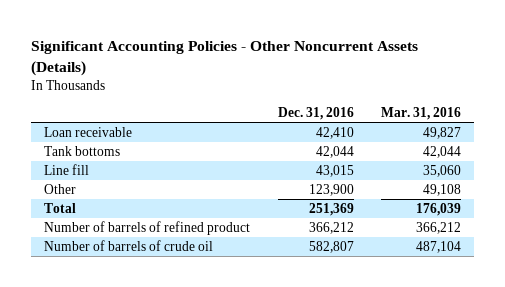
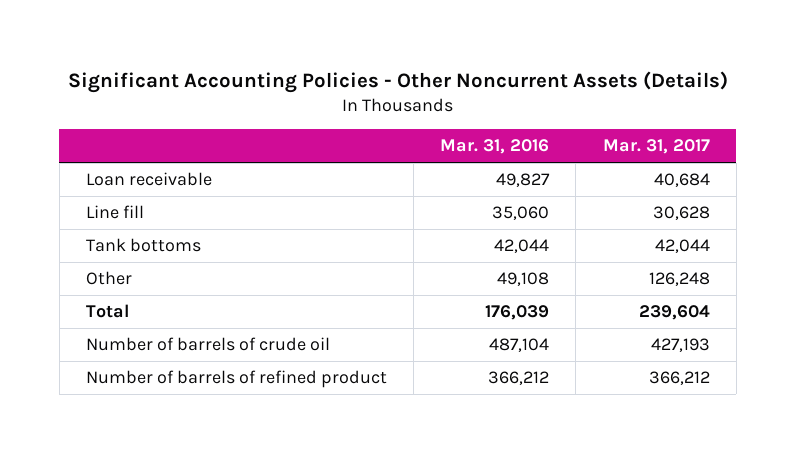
- | Dec. 31, 2016 | Mar. 31, 2016
+ | Mar. 31, 2016 | Mar. 31, 2017
moved down: Tank bottoms | 42,044 | 42,044
moved down: Number of barrels of refined product | 366,212 | 366,212

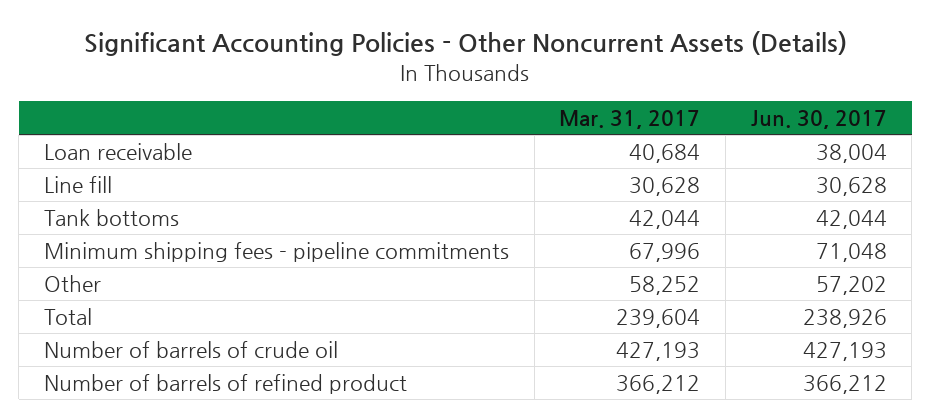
- | Mar. 31, 2016 | Mar. 31, 2017
+ | Mar. 31, 2017 | Jun. 30, 2017
- Other | 49,108 | 126,248
+ Minimum shipping fees - pipeline commitments | 67,996 | 71,048
+ Other | 58,252 | 57,202

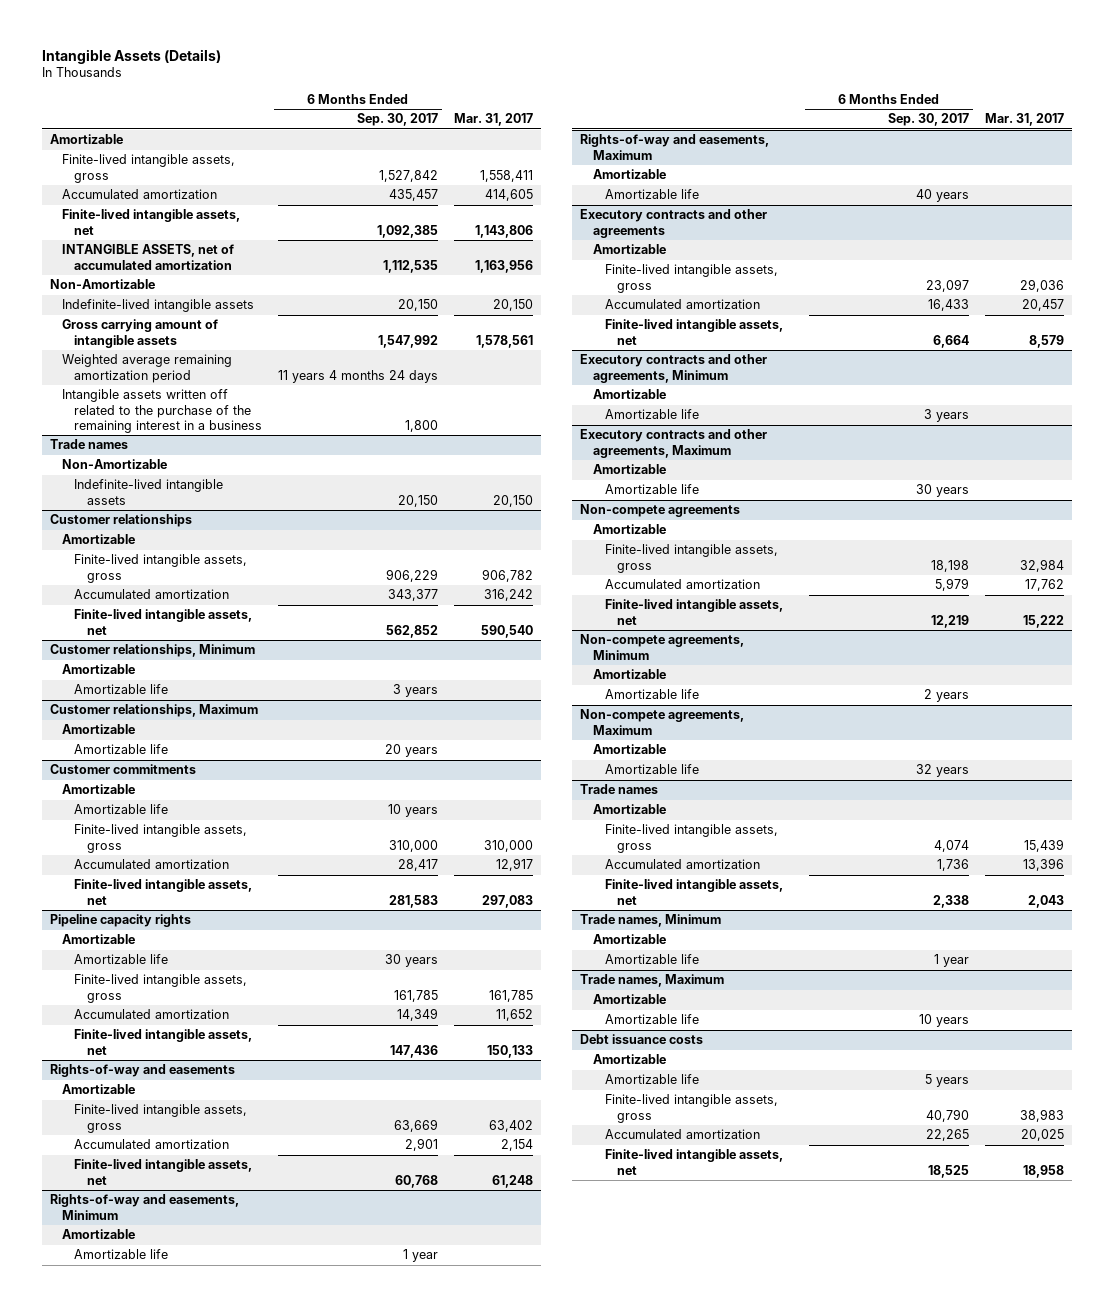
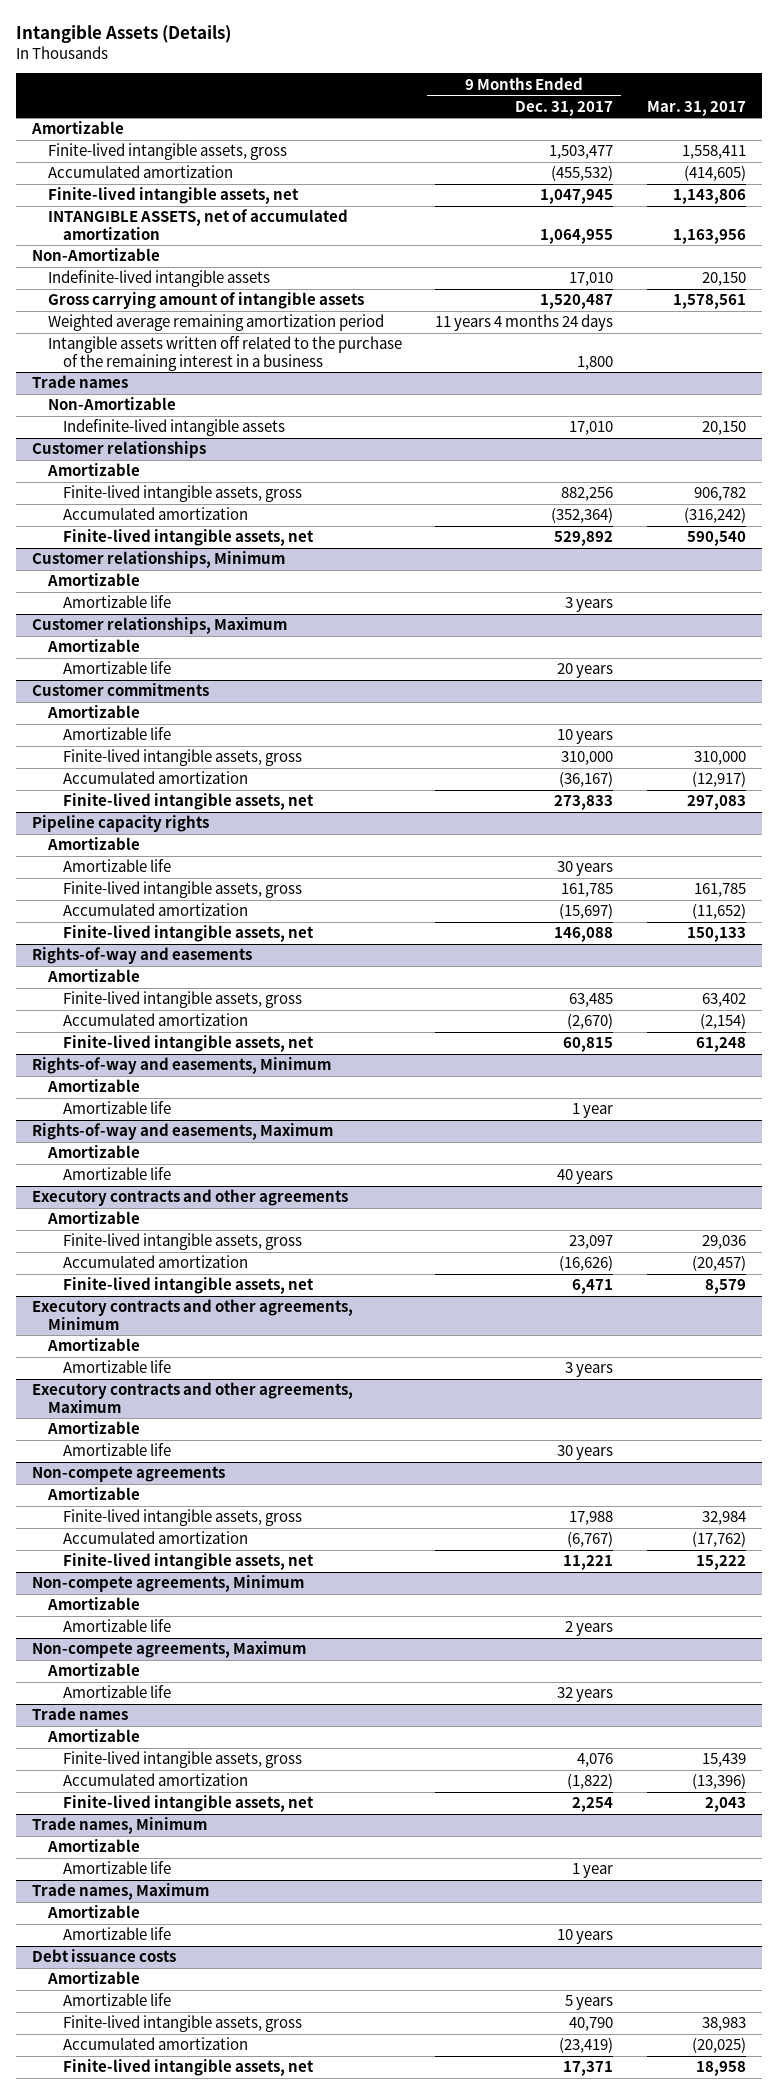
- | 6 Months Ended Sep. 30, 2017 | Mar. 31, 2017
+ | 9 Months Ended Dec. 31, 2017 | Mar. 31, 2017
- Accumulated amortization | 435,457 | 414,605
+ Accumulated amortization | (455,532) | (414,605)
@ Customer relationships
- Accumulated amortization | 343,377 | 316,242
+ Accumulated amortization | (352,364) | (316,242)
@ Customer commitments
- Accumulated amortization | 28,417 | 12,917
+ Accumulated amortization | (36,167) | (12,917)
@ Pipeline capacity rights
- Accumulated amortization | 14,349 | 11,652
+ Accumulated amortization | (15,697) | (11,652)
@ Rights-of-way and easements
- Accumulated amortization | 2,901 | 2,154
+ Accumulated amortization | (2,670) | (2,154)
@ Executory contracts and other agreements
- Accumulated amortization | 16,433 | 20,457
+ Accumulated amortization | (16,626) | (20,457)
@ Non-compete agreements
- Accumulated amortization | 5,979 | 17,762
+ Accumulated amortization | (6,767) | (17,762)
@ Trade names
- Accumulated amortization | 1,736 | 13,396
+ Accumulated amortization | (1,822) | (13,396)
@ Debt issuance costs
- Accumulated amortization | 22,265 | 20,025
+ Accumulated amortization | (23,419) | (20,025)

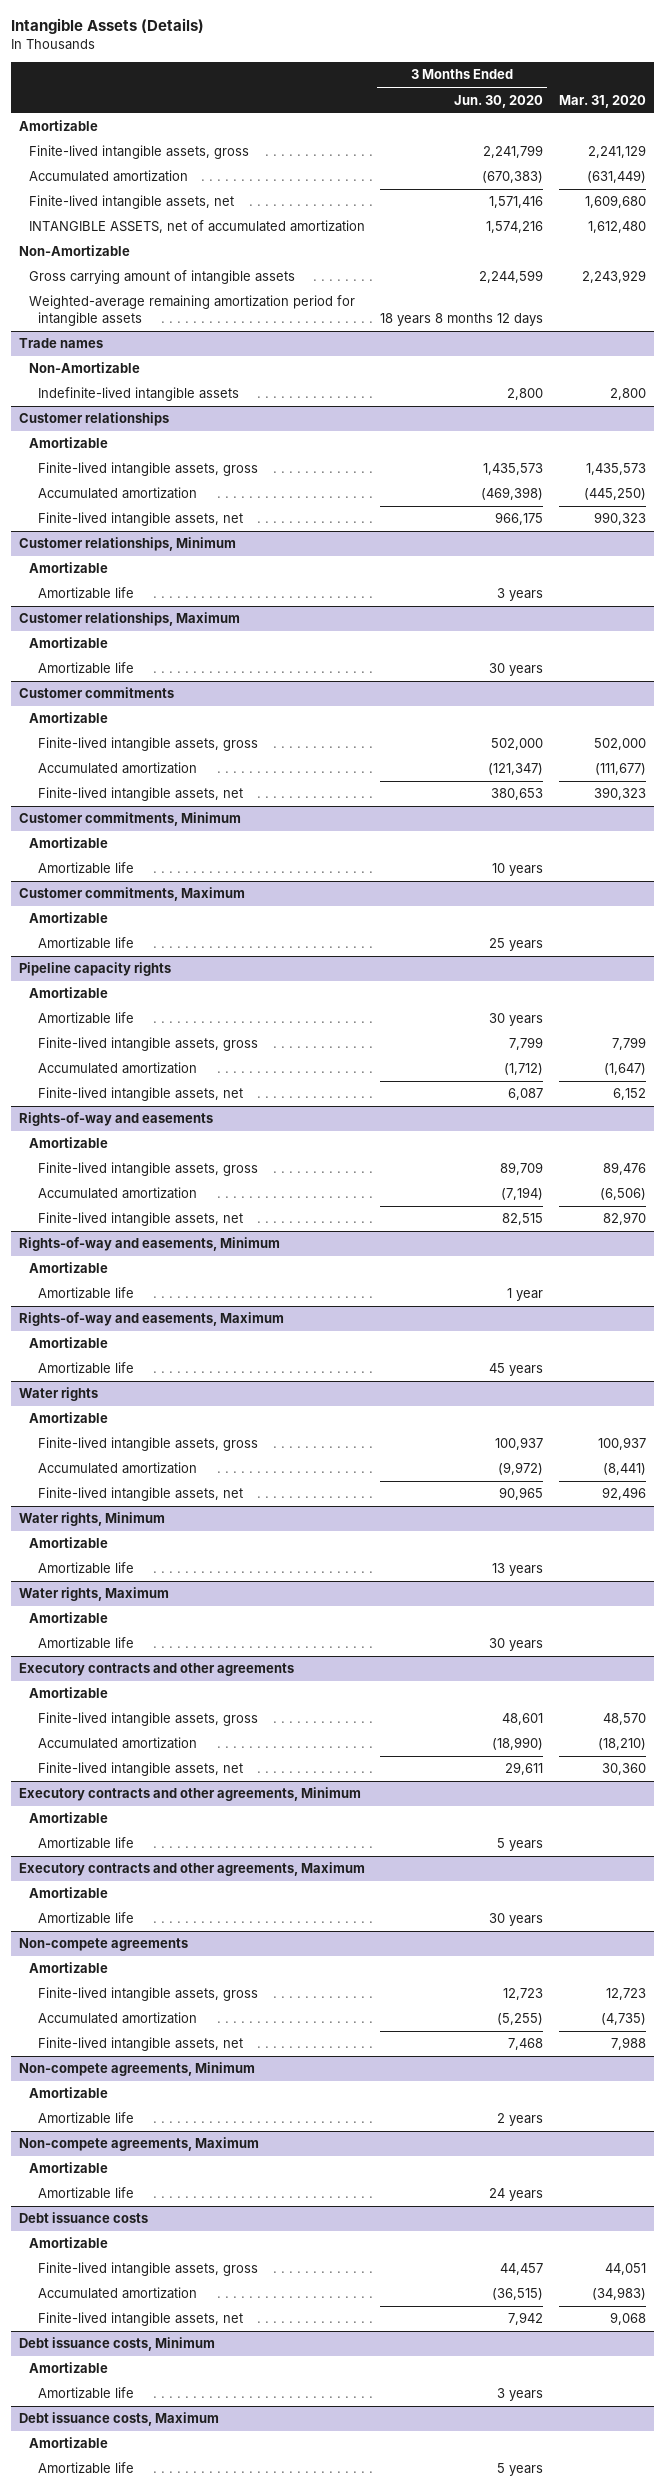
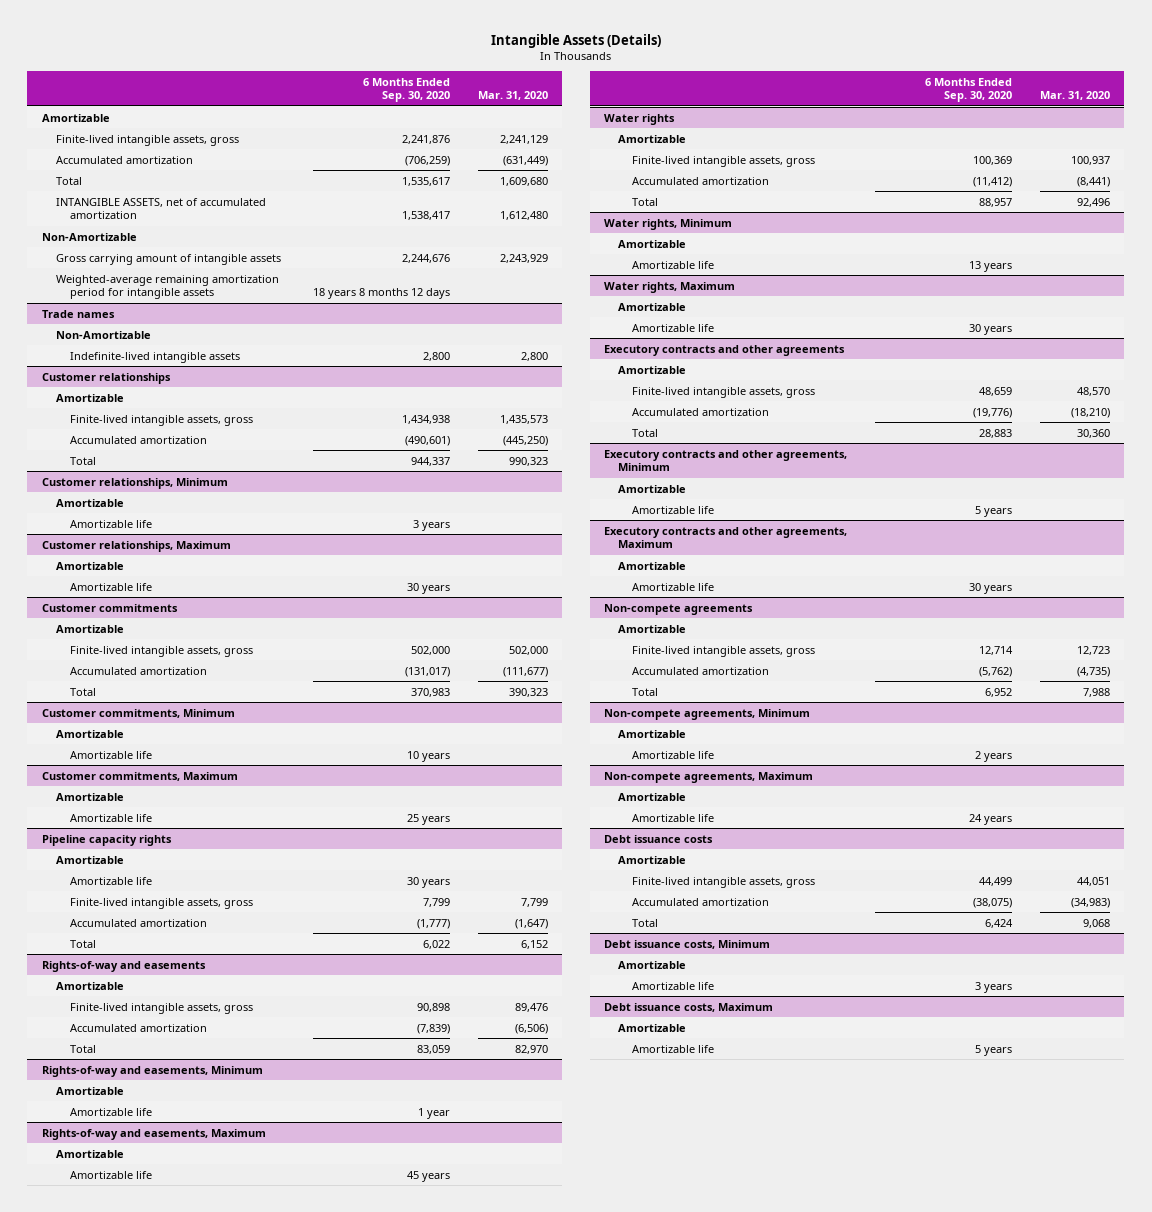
- | 3 Months Ended Jun. 30, 2020 | Mar. 31, 2020
+ | 6 Months Ended Sep. 30, 2020 | Mar. 31, 2020
- Finite-lived intangible assets, net | 1,571,416 | 1,609,680
+ Total | 1,535,617 | 1,609,680
@ Customer relationships
- Finite-lived intangible assets, net | 966,175 | 990,323
+ Total | 944,337 | 990,323
@ Customer commitments
- Finite-lived intangible assets, net | 380,653 | 390,323
+ Total | 370,983 | 390,323
@ Pipeline capacity rights
- Finite-lived intangible assets, net | 6,087 | 6,152
+ Total | 6,022 | 6,152
@ Rights-of-way and easements
- Finite-lived intangible assets, net | 82,515 | 82,970
+ Total | 83,059 | 82,970
@ Water rights
- Finite-lived intangible assets, net | 90,965 | 92,496
+ Total | 88,957 | 92,496
@ Executory contracts and other agreements
- Finite-lived intangible assets, net | 29,611 | 30,360
+ Total | 28,883 | 30,360
@ Non-compete agreements
- Finite-lived intangible assets, net | 7,468 | 7,988
+ Total | 6,952 | 7,988
@ Debt issuance costs
- Finite-lived intangible assets, net | 7,942 | 9,068
+ Total | 6,424 | 9,068

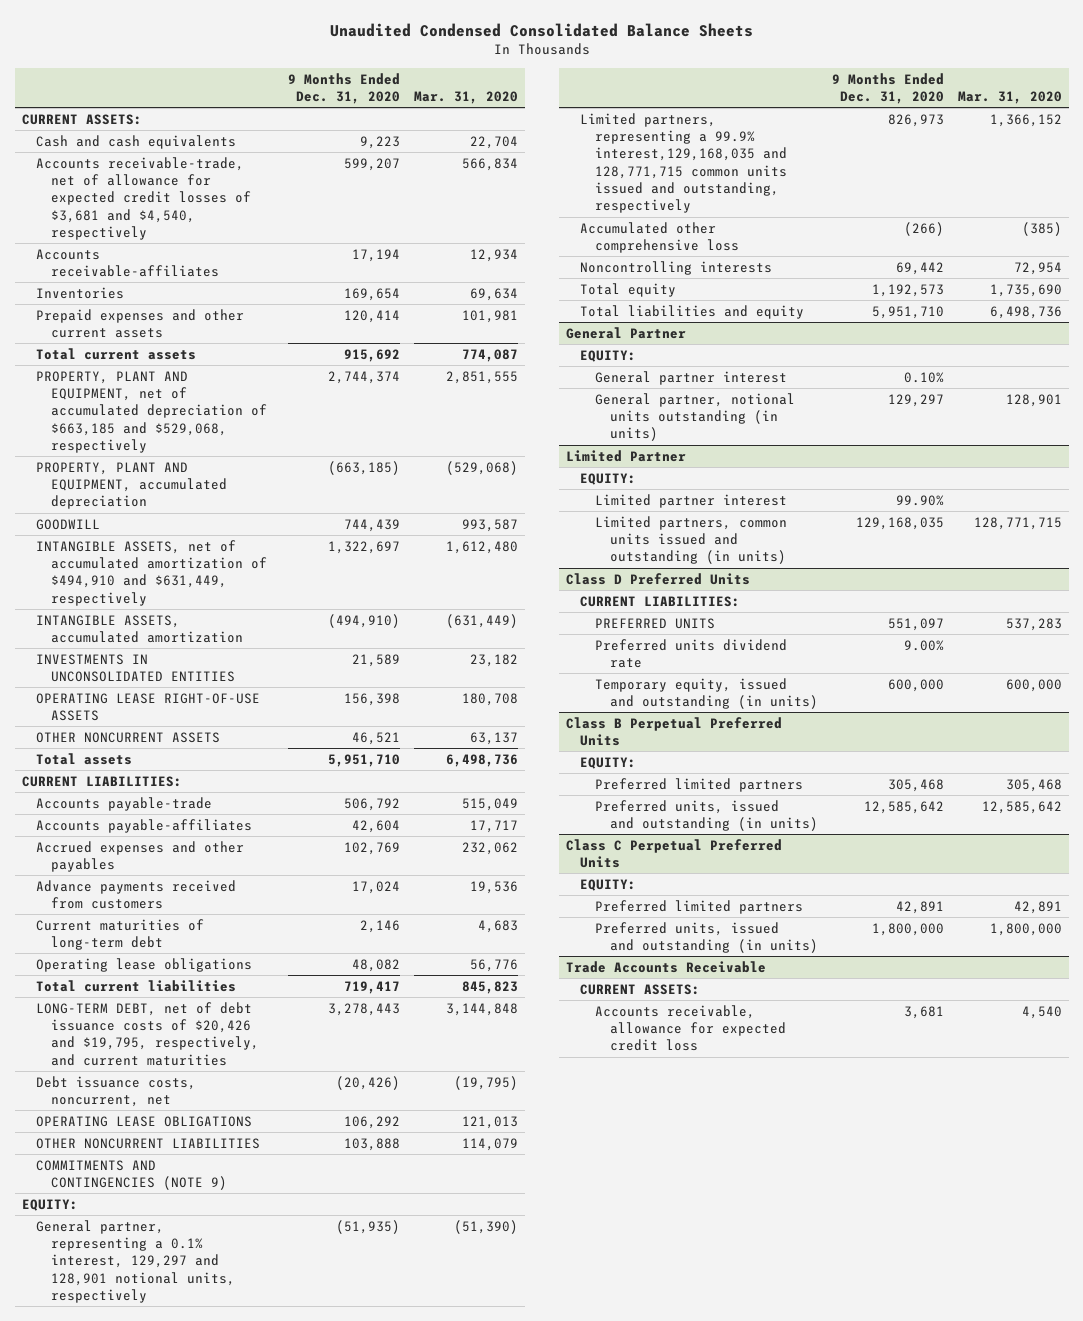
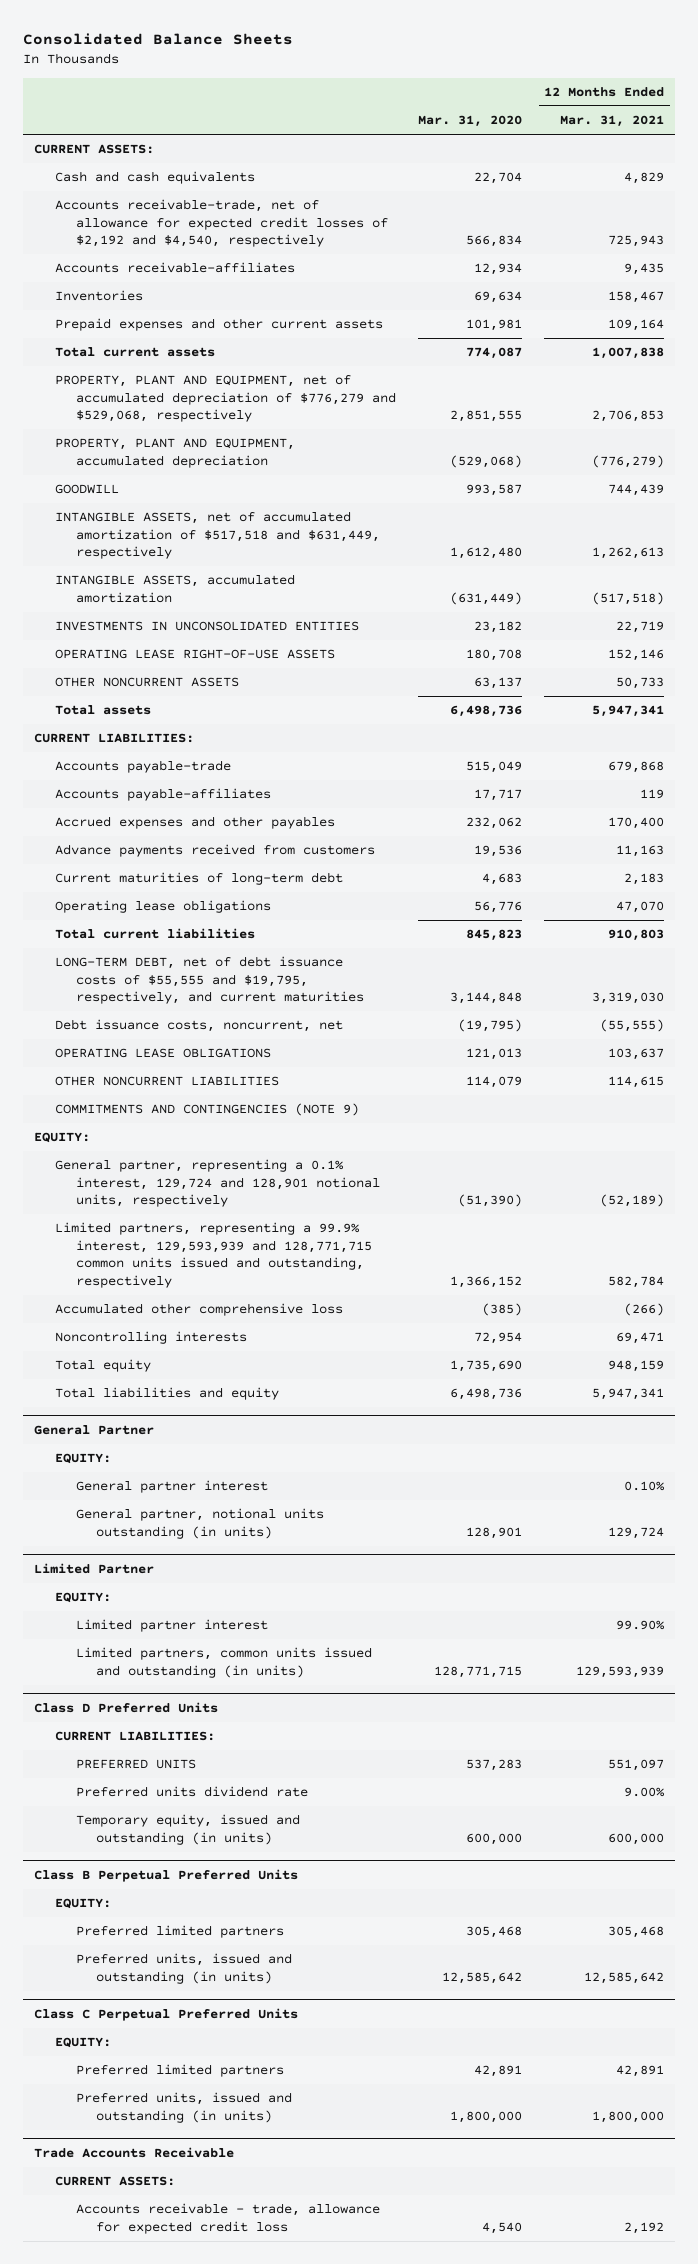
- Unaudited Condensed Consolidated Balance Sheets
+ Consolidated Balance Sheets
- | 9 Months Ended Dec. 31, 2020 | Mar. 31, 2020
+ | Mar. 31, 2020 | 12 Months Ended Mar. 31, 2021
- Accounts receivable-trade, net of allowance for expected credit losses of $3,681 and $4,540, respectively | 599,207 | 566,834
+ Accounts receivable-trade, net of allowance for expected credit losses of $2,192 and $4,540, respectively | 566,834 | 725,943
- PROPERTY, PLANT AND EQUIPMENT, net of accumulated depreciation of $663,185 and $529,068, respectively | 2,744,374 | 2,851,555
+ PROPERTY, PLANT AND EQUIPMENT, net of accumulated depreciation of $776,279 and $529,068, respectively | 2,851,555 | 2,706,853
- INTANGIBLE ASSETS, net of accumulated amortization of $494,910 and $631,449, respectively | 1,322,697 | 1,612,480
+ INTANGIBLE ASSETS, net of accumulated amortization of $517,518 and $631,449, respectively | 1,612,480 | 1,262,613
- LONG-TERM DEBT, net of debt issuance costs of $20,426 and $19,795, respectively, and current maturities | 3,278,443 | 3,144,848
+ LONG-TERM DEBT, net of debt issuance costs of $55,555 and $19,795, respectively, and current maturities | 3,144,848 | 3,319,030
- General partner, representing a 0.1% interest, 129,297 and 128,901 notional units, respectively | (51,935) | (51,390)
- Limited partners, representing a 99.9% interest,129,168,035 and 128,771,715 common units issued and outstanding, respectively | 826,973 | 1,366,152
+ General partner, representing a 0.1% interest, 129,724 and 128,901 notional units, respectively | (51,390) | (52,189)
+ Limited partners, representing a 99.9% interest, 129,593,939 and 128,771,715 common units issued and outstanding, respectively | 1,366,152 | 582,784
@ Trade Accounts Receivable
- Accounts receivable, allowance for expected credit loss | 3,681 | 4,540
+ Accounts receivable - trade, allowance for expected credit loss | 4,540 | 2,192

